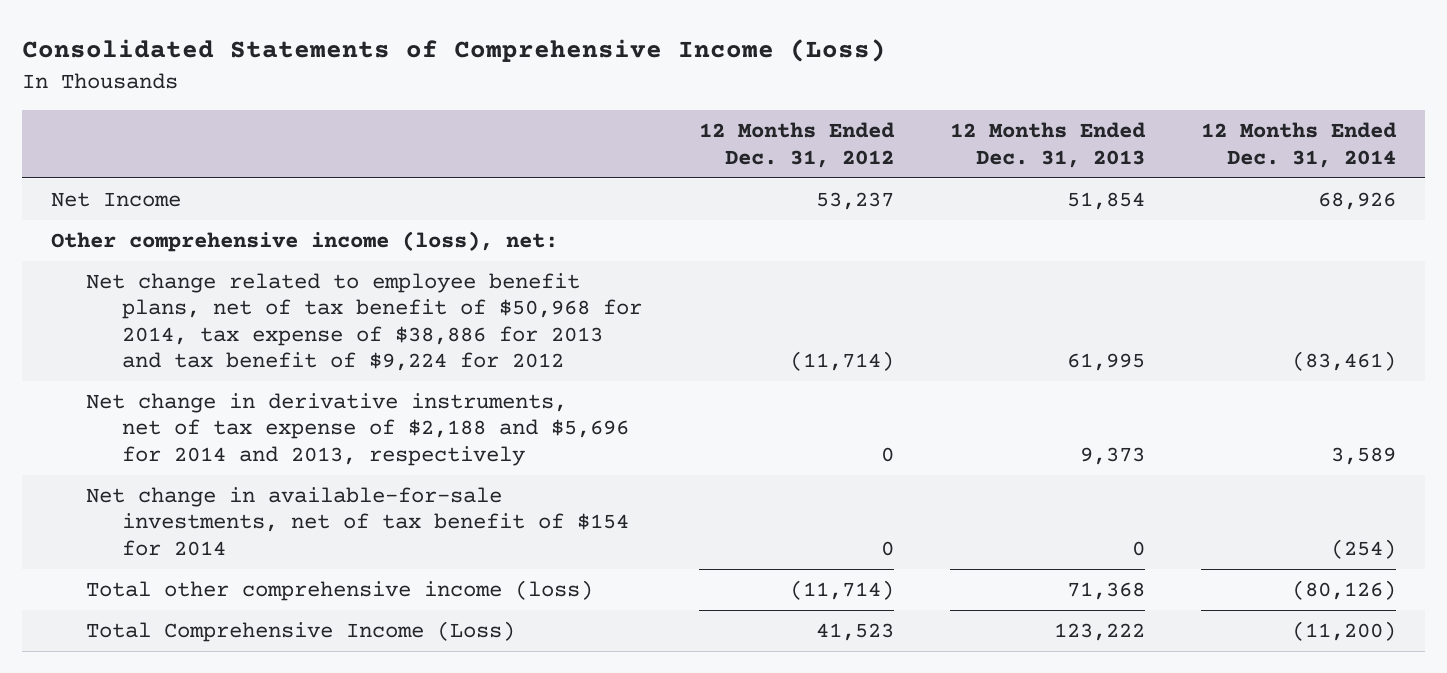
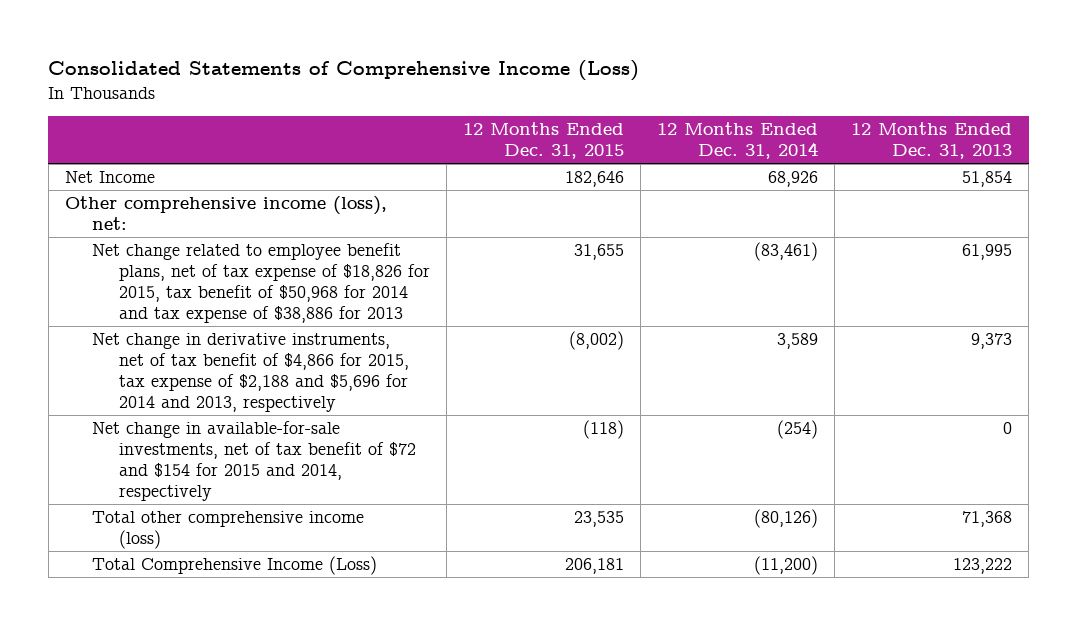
- | 12 Months Ended Dec. 31, 2012 | 12 Months Ended Dec. 31, 2013 | 12 Months Ended Dec. 31, 2014
+ | 12 Months Ended Dec. 31, 2015 | 12 Months Ended Dec. 31, 2014 | 12 Months Ended Dec. 31, 2013
- Net change related to employee benefit plans, net of tax benefit of $50,968 for 2014, tax expense of $38,886 for 2013 and tax benefit of $9,224 for 2012 | (11,714) | 61,995 | (83,461)
- Net change in derivative instruments, net of tax expense of $2,188 and $5,696 for 2014 and 2013, respectively | 0 | 9,373 | 3,589
- Net change in available-for-sale investments, net of tax benefit of $154 for 2014 | 0 | 0 | (254)
+ Net change related to employee benefit plans, net of tax expense of $18,826 for 2015, tax benefit of $50,968 for 2014 and tax expense of $38,886 for 2013 | 31,655 | (83,461) | 61,995
+ Net change in derivative instruments, net of tax benefit of $4,866 for 2015, tax expense of $2,188 and $5,696 for 2014 and 2013, respectively | (8,002) | 3,589 | 9,373
+ Net change in available-for-sale investments, net of tax benefit of $72 and $154 for 2015 and 2014, respectively | (118) | (254) | 0

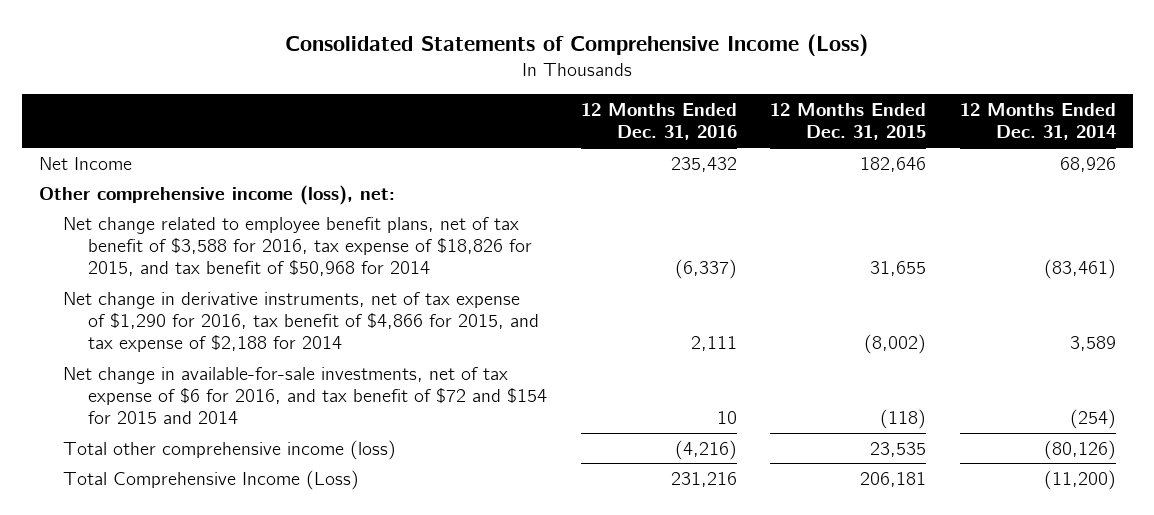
- | 12 Months Ended Dec. 31, 2015 | 12 Months Ended Dec. 31, 2014 | 12 Months Ended Dec. 31, 2013
+ | 12 Months Ended Dec. 31, 2016 | 12 Months Ended Dec. 31, 2015 | 12 Months Ended Dec. 31, 2014
- Net change related to employee benefit plans, net of tax expense of $18,826 for 2015, tax benefit of $50,968 for 2014 and tax expense of $38,886 for 2013 | 31,655 | (83,461) | 61,995
- Net change in derivative instruments, net of tax benefit of $4,866 for 2015, tax expense of $2,188 and $5,696 for 2014 and 2013, respectively | (8,002) | 3,589 | 9,373
- Net change in available-for-sale investments, net of tax benefit of $72 and $154 for 2015 and 2014, respectively | (118) | (254) | 0
+ Net change related to employee benefit plans, net of tax benefit of $3,588 for 2016, tax expense of $18,826 for 2015, and tax benefit of $50,968 for 2014 | (6,337) | 31,655 | (83,461)
+ Net change in derivative instruments, net of tax expense of $1,290 for 2016, tax benefit of $4,866 for 2015, and tax expense of $2,188 for 2014 | 2,111 | (8,002) | 3,589
+ Net change in available-for-sale investments, net of tax expense of $6 for 2016, and tax benefit of $72 and $154 for 2015 and 2014 | 10 | (118) | (254)

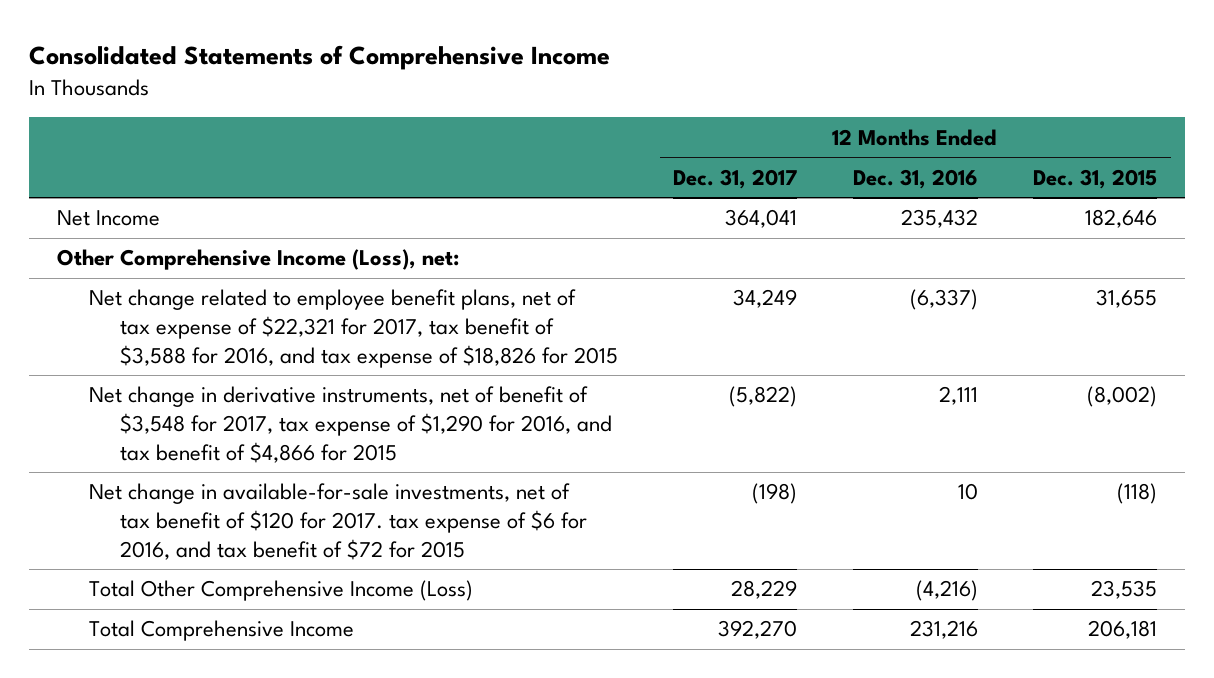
- Consolidated Statements of Comprehensive Income (Loss)
+ Consolidated Statements of Comprehensive Income
- | 12 Months Ended Dec. 31, 2016 | 12 Months Ended Dec. 31, 2015 | 12 Months Ended Dec. 31, 2014
+ | 12 Months Ended Dec. 31, 2017 | 12 Months Ended Dec. 31, 2016 | 12 Months Ended Dec. 31, 2015
- Other comprehensive income (loss), net:
- Net change related to employee benefit plans, net of tax benefit of $3,588 for 2016, tax expense of $18,826 for 2015, and tax benefit of $50,968 for 2014 | (6,337) | 31,655 | (83,461)
- Net change in derivative instruments, net of tax expense of $1,290 for 2016, tax benefit of $4,866 for 2015, and tax expense of $2,188 for 2014 | 2,111 | (8,002) | 3,589
- Net change in available-for-sale investments, net of tax expense of $6 for 2016, and tax benefit of $72 and $154 for 2015 and 2014 | 10 | (118) | (254)
- Total other comprehensive income (loss) | (4,216) | 23,535 | (80,126)
- Total Comprehensive Income (Loss) | 231,216 | 206,181 | (11,200)
+ Other Comprehensive Income (Loss), net:
+ Net change related to employee benefit plans, net of tax expense of $22,321 for 2017, tax benefit of $3,588 for 2016, and tax expense of $18,826 for 2015 | 34,249 | (6,337) | 31,655
+ Net change in derivative instruments, net of benefit of $3,548 for 2017, tax expense of $1,290 for 2016, and tax benefit of $4,866 for 2015 | (5,822) | 2,111 | (8,002)
+ Net change in available-for-sale investments, net of tax benefit of $120 for 2017. tax expense of $6 for 2016, and tax benefit of $72 for 2015 | (198) | 10 | (118)
+ Total Other Comprehensive Income (Loss) | 28,229 | (4,216) | 23,535
+ Total Comprehensive Income | 392,270 | 231,216 | 206,181

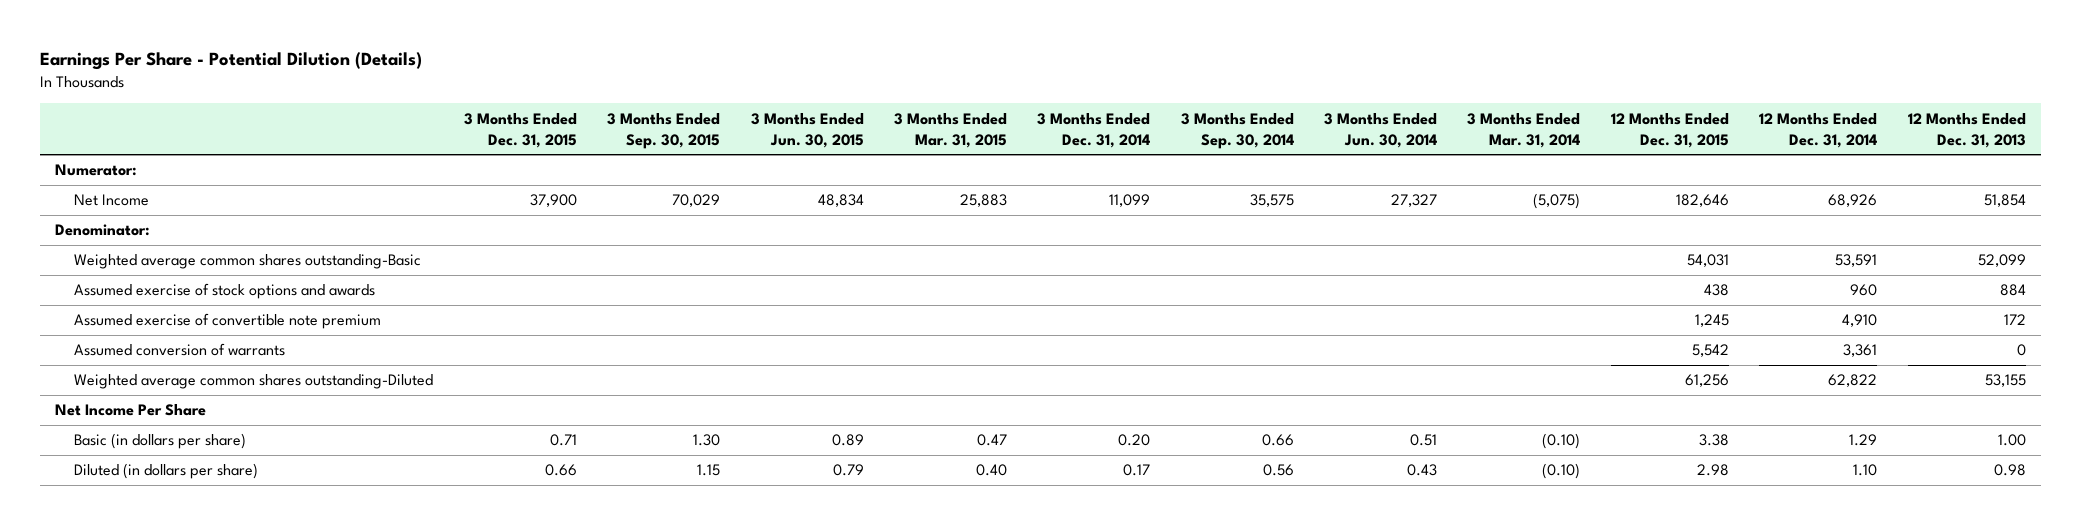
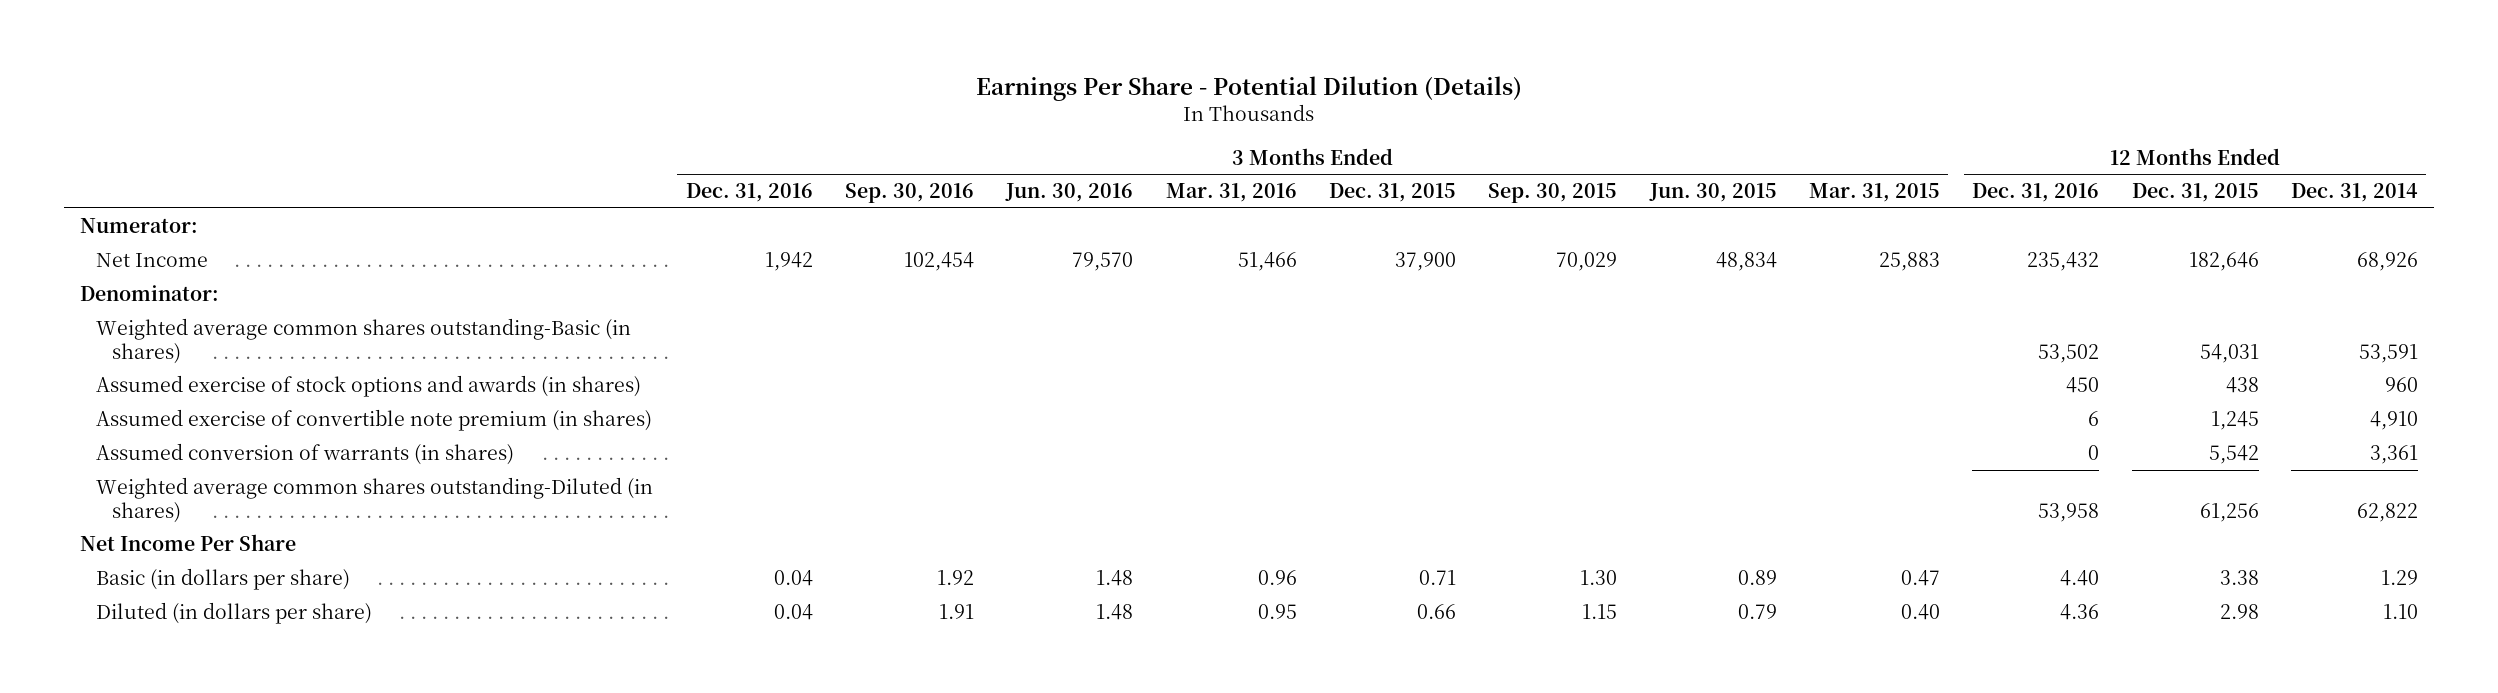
- | 3 Months Ended Dec. 31, 2015 | 3 Months Ended Sep. 30, 2015 | 3 Months Ended Jun. 30, 2015 | 3 Months Ended Mar. 31, 2015 | 3 Months Ended Dec. 31, 2014 | 3 Months Ended Sep. 30, 2014 | 3 Months Ended Jun. 30, 2014 | 3 Months Ended Mar. 31, 2014 | 12 Months Ended Dec. 31, 2015 | 12 Months Ended Dec. 31, 2014 | 12 Months Ended Dec. 31, 2013
+ | 3 Months Ended Dec. 31, 2016 | 3 Months Ended Sep. 30, 2016 | 3 Months Ended Jun. 30, 2016 | 3 Months Ended Mar. 31, 2016 | 3 Months Ended Dec. 31, 2015 | 3 Months Ended Sep. 30, 2015 | 3 Months Ended Jun. 30, 2015 | 3 Months Ended Mar. 31, 2015 | 12 Months Ended Dec. 31, 2016 | 12 Months Ended Dec. 31, 2015 | 12 Months Ended Dec. 31, 2014
- Weighted average common shares outstanding-Basic | | | | | | | | | 54,031 | 53,591 | 52,099
- Assumed exercise of stock options and awards | | | | | | | | | 438 | 960 | 884
- Assumed exercise of convertible note premium | | | | | | | | | 1,245 | 4,910 | 172
- Assumed conversion of warrants | | | | | | | | | 5,542 | 3,361 | 0
- Weighted average common shares outstanding-Diluted | | | | | | | | | 61,256 | 62,822 | 53,155
+ Weighted average common shares outstanding-Basic (in shares) | | | | | | | | | 53,502 | 54,031 | 53,591
+ Assumed exercise of stock options and awards (in shares) | | | | | | | | | 450 | 438 | 960
+ Assumed exercise of convertible note premium (in shares) | | | | | | | | | 6 | 1,245 | 4,910
+ Assumed conversion of warrants (in shares) | | | | | | | | | 0 | 5,542 | 3,361
+ Weighted average common shares outstanding-Diluted (in shares) | | | | | | | | | 53,958 | 61,256 | 62,822

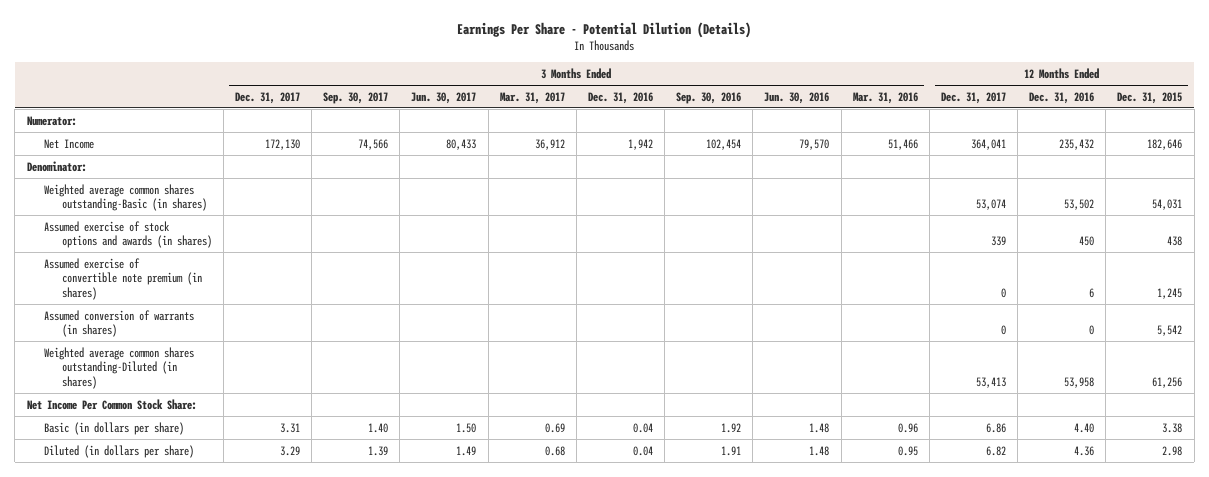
- | 3 Months Ended Dec. 31, 2016 | 3 Months Ended Sep. 30, 2016 | 3 Months Ended Jun. 30, 2016 | 3 Months Ended Mar. 31, 2016 | 3 Months Ended Dec. 31, 2015 | 3 Months Ended Sep. 30, 2015 | 3 Months Ended Jun. 30, 2015 | 3 Months Ended Mar. 31, 2015 | 12 Months Ended Dec. 31, 2016 | 12 Months Ended Dec. 31, 2015 | 12 Months Ended Dec. 31, 2014
+ | 3 Months Ended Dec. 31, 2017 | 3 Months Ended Sep. 30, 2017 | 3 Months Ended Jun. 30, 2017 | 3 Months Ended Mar. 31, 2017 | 3 Months Ended Dec. 31, 2016 | 3 Months Ended Sep. 30, 2016 | 3 Months Ended Jun. 30, 2016 | 3 Months Ended Mar. 31, 2016 | 12 Months Ended Dec. 31, 2017 | 12 Months Ended Dec. 31, 2016 | 12 Months Ended Dec. 31, 2015
- Net Income Per Share
+ Net Income Per Common Stock Share:

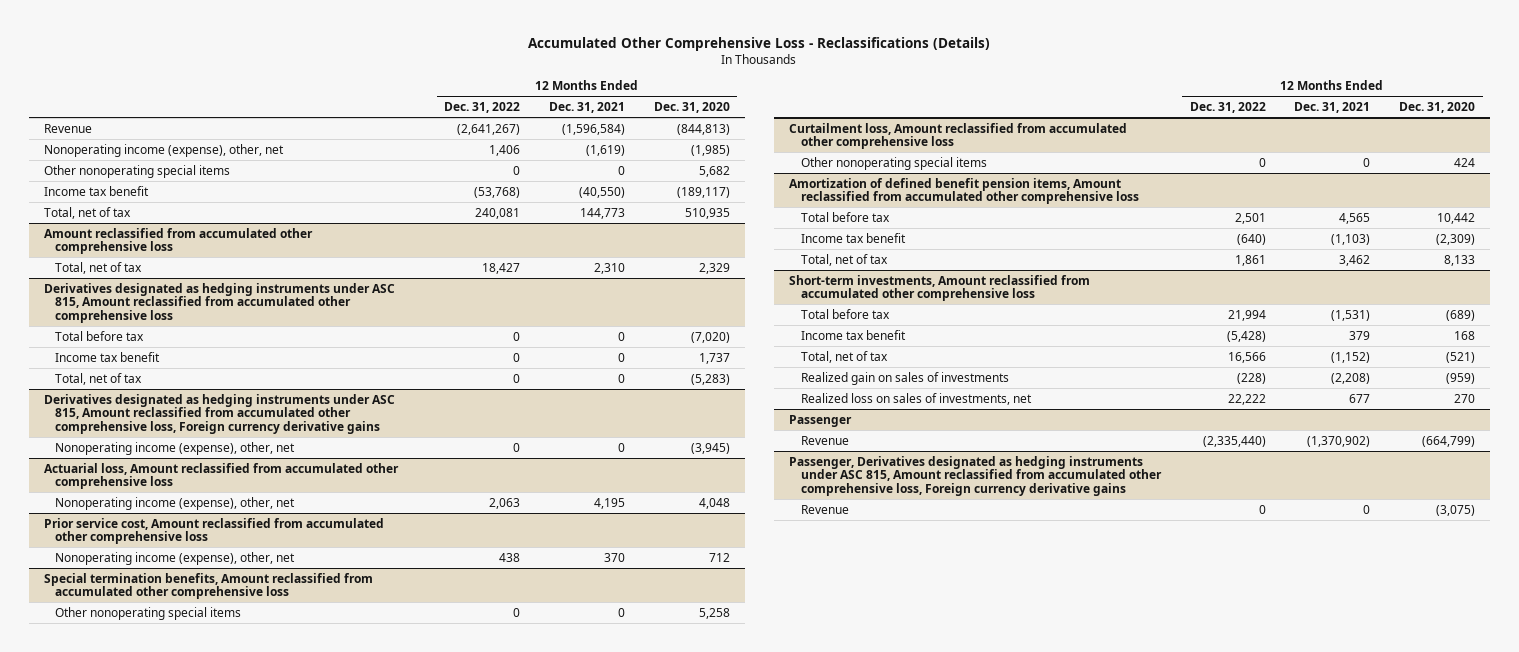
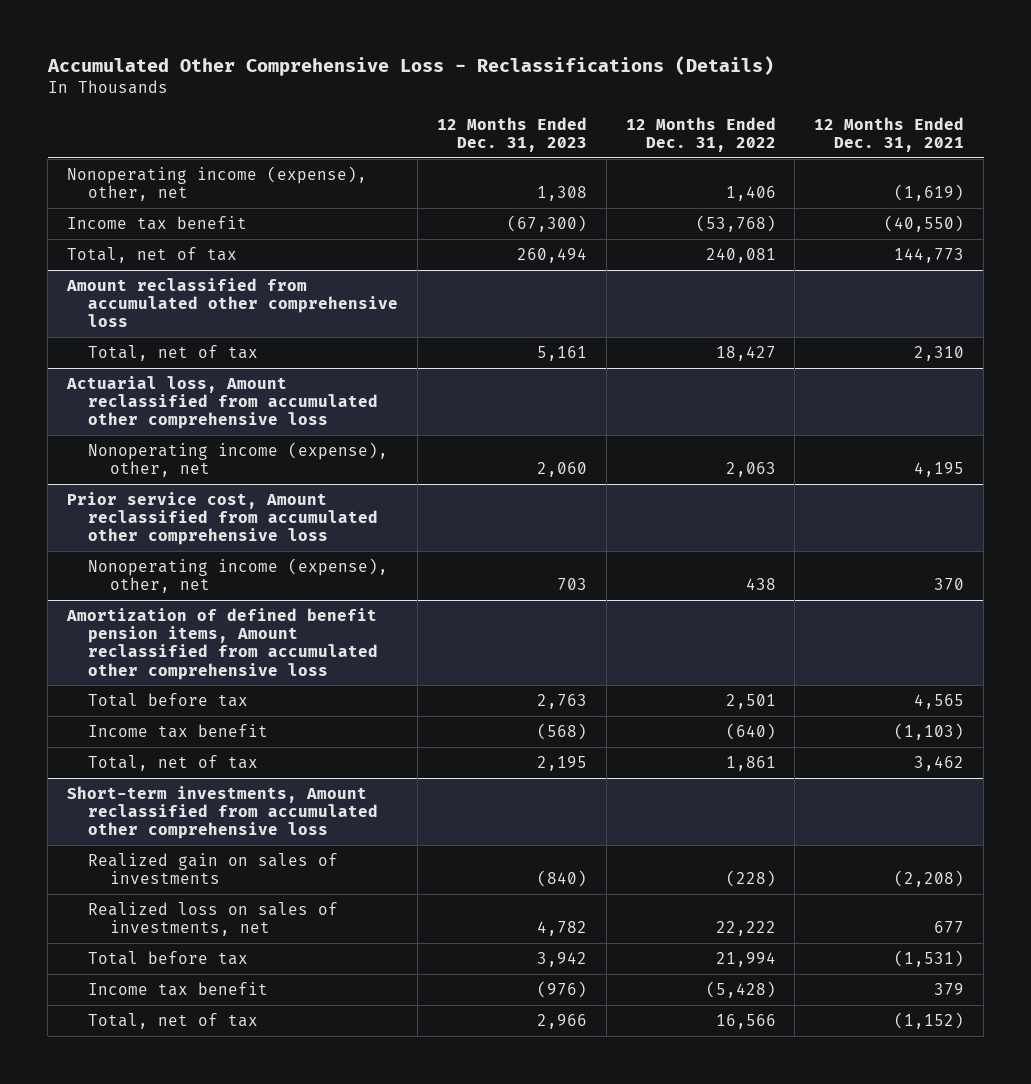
- | 12 Months Ended Dec. 31, 2022 | 12 Months Ended Dec. 31, 2021 | 12 Months Ended Dec. 31, 2020
+ | 12 Months Ended Dec. 31, 2023 | 12 Months Ended Dec. 31, 2022 | 12 Months Ended Dec. 31, 2021
- Revenue | (2,641,267) | (1,596,584) | (844,813)
- Other nonoperating special items | 0 | 0 | 5,682
- Derivatives designated as hedging instruments under ASC 815, Amount reclassified from accumulated other comprehensive loss
- Total before tax | 0 | 0 | (7,020)
- Income tax benefit | 0 | 0 | 1,737
- Total, net of tax | 0 | 0 | (5,283)
- Derivatives designated as hedging instruments under ASC 815, Amount reclassified from accumulated other comprehensive loss, Foreign currency derivative gains
- Nonoperating income (expense), other, net | 0 | 0 | (3,945)
- Special termination benefits, Amount reclassified from accumulated other comprehensive loss
- Other nonoperating special items | 0 | 0 | 5,258
- Curtailment loss, Amount reclassified from accumulated other comprehensive loss
- Other nonoperating special items | 0 | 0 | 424
@ Short-term investments, Amount reclassified from accumulated other comprehensive loss
moved up: Realized gain on sales of investments | (840) | (228) | (2,208)
moved up: Realized loss on sales of investments, net | 4,782 | 22,222 | 677
- Passenger
- Revenue | (2,335,440) | (1,370,902) | (664,799)
- Passenger, Derivatives designated as hedging instruments under ASC 815, Amount reclassified from accumulated other comprehensive loss, Foreign currency derivative gains
- Revenue | 0 | 0 | (3,075)

